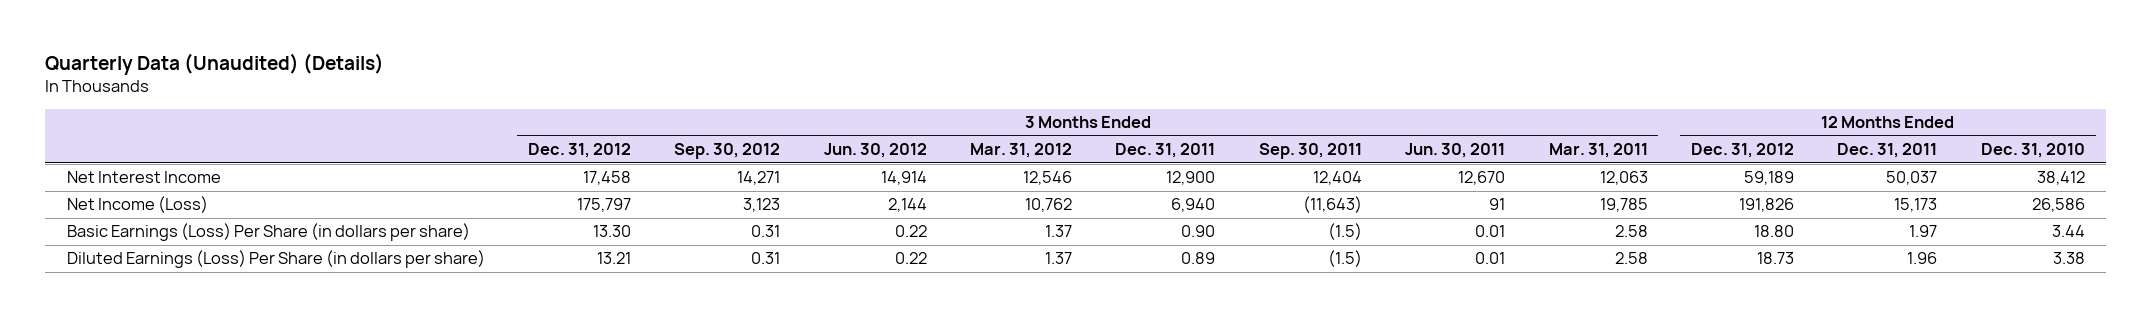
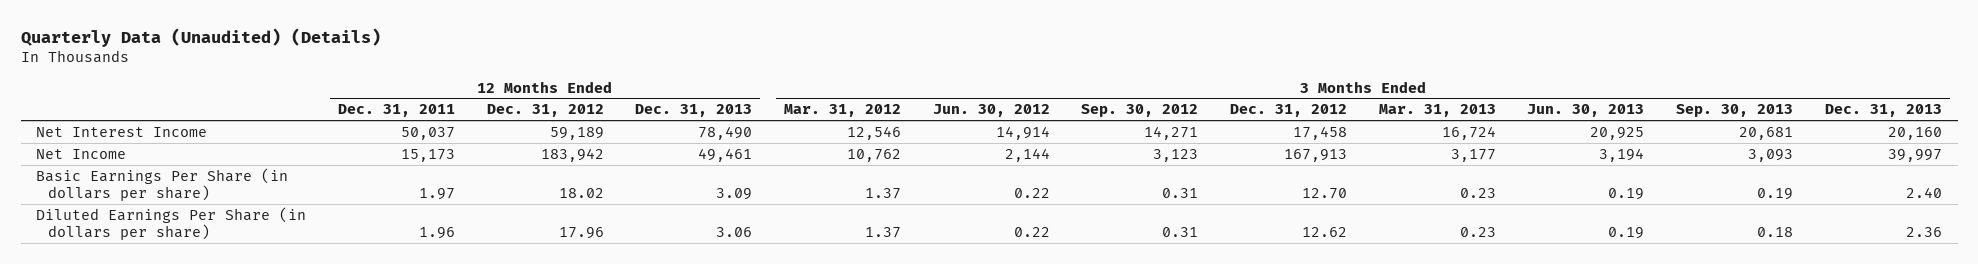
- | 3 Months Ended Dec. 31, 2012 | 3 Months Ended Sep. 30, 2012 | 3 Months Ended Jun. 30, 2012 | 3 Months Ended Mar. 31, 2012 | 3 Months Ended Dec. 31, 2011 | 3 Months Ended Sep. 30, 2011 | 3 Months Ended Jun. 30, 2011 | 3 Months Ended Mar. 31, 2011 | 12 Months Ended Dec. 31, 2012 | 12 Months Ended Dec. 31, 2011 | 12 Months Ended Dec. 31, 2010
+ | 12 Months Ended Dec. 31, 2011 | 12 Months Ended Dec. 31, 2012 | 12 Months Ended Dec. 31, 2013 | 3 Months Ended Mar. 31, 2012 | 3 Months Ended Jun. 30, 2012 | 3 Months Ended Sep. 30, 2012 | 3 Months Ended Dec. 31, 2012 | 3 Months Ended Mar. 31, 2013 | 3 Months Ended Jun. 30, 2013 | 3 Months Ended Sep. 30, 2013 | 3 Months Ended Dec. 31, 2013
- Net Income (Loss) | 175,797 | 3,123 | 2,144 | 10,762 | 6,940 | (11,643) | 91 | 19,785 | 191,826 | 15,173 | 26,586
- Basic Earnings (Loss) Per Share (in dollars per share) | 13.30 | 0.31 | 0.22 | 1.37 | 0.90 | (1.5) | 0.01 | 2.58 | 18.80 | 1.97 | 3.44
- Diluted Earnings (Loss) Per Share (in dollars per share) | 13.21 | 0.31 | 0.22 | 1.37 | 0.89 | (1.5) | 0.01 | 2.58 | 18.73 | 1.96 | 3.38
+ Net Income | 15,173 | 183,942 | 49,461 | 10,762 | 2,144 | 3,123 | 167,913 | 3,177 | 3,194 | 3,093 | 39,997
+ Basic Earnings Per Share (in dollars per share) | 1.97 | 18.02 | 3.09 | 1.37 | 0.22 | 0.31 | 12.70 | 0.23 | 0.19 | 0.19 | 2.40
+ Diluted Earnings Per Share (in dollars per share) | 1.96 | 17.96 | 3.06 | 1.37 | 0.22 | 0.31 | 12.62 | 0.23 | 0.19 | 0.18 | 2.36

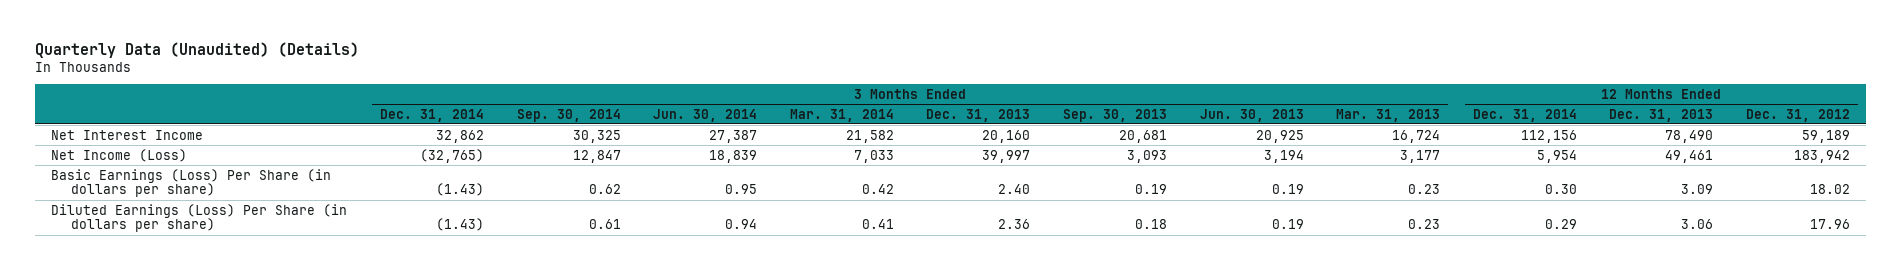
- | 12 Months Ended Dec. 31, 2011 | 12 Months Ended Dec. 31, 2012 | 12 Months Ended Dec. 31, 2013 | 3 Months Ended Mar. 31, 2012 | 3 Months Ended Jun. 30, 2012 | 3 Months Ended Sep. 30, 2012 | 3 Months Ended Dec. 31, 2012 | 3 Months Ended Mar. 31, 2013 | 3 Months Ended Jun. 30, 2013 | 3 Months Ended Sep. 30, 2013 | 3 Months Ended Dec. 31, 2013
+ | 3 Months Ended Dec. 31, 2014 | 3 Months Ended Sep. 30, 2014 | 3 Months Ended Jun. 30, 2014 | 3 Months Ended Mar. 31, 2014 | 3 Months Ended Dec. 31, 2013 | 3 Months Ended Sep. 30, 2013 | 3 Months Ended Jun. 30, 2013 | 3 Months Ended Mar. 31, 2013 | 12 Months Ended Dec. 31, 2014 | 12 Months Ended Dec. 31, 2013 | 12 Months Ended Dec. 31, 2012
- Net Income | 15,173 | 183,942 | 49,461 | 10,762 | 2,144 | 3,123 | 167,913 | 3,177 | 3,194 | 3,093 | 39,997
- Basic Earnings Per Share (in dollars per share) | 1.97 | 18.02 | 3.09 | 1.37 | 0.22 | 0.31 | 12.70 | 0.23 | 0.19 | 0.19 | 2.40
- Diluted Earnings Per Share (in dollars per share) | 1.96 | 17.96 | 3.06 | 1.37 | 0.22 | 0.31 | 12.62 | 0.23 | 0.19 | 0.18 | 2.36
+ Net Income (Loss) | (32,765) | 12,847 | 18,839 | 7,033 | 39,997 | 3,093 | 3,194 | 3,177 | 5,954 | 49,461 | 183,942
+ Basic Earnings (Loss) Per Share (in dollars per share) | (1.43) | 0.62 | 0.95 | 0.42 | 2.40 | 0.19 | 0.19 | 0.23 | 0.30 | 3.09 | 18.02
+ Diluted Earnings (Loss) Per Share (in dollars per share) | (1.43) | 0.61 | 0.94 | 0.41 | 2.36 | 0.18 | 0.19 | 0.23 | 0.29 | 3.06 | 17.96

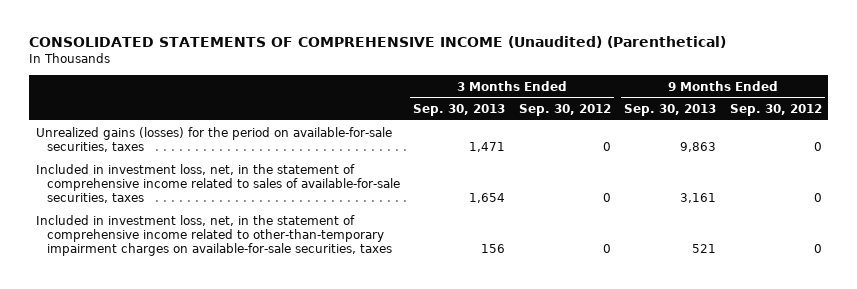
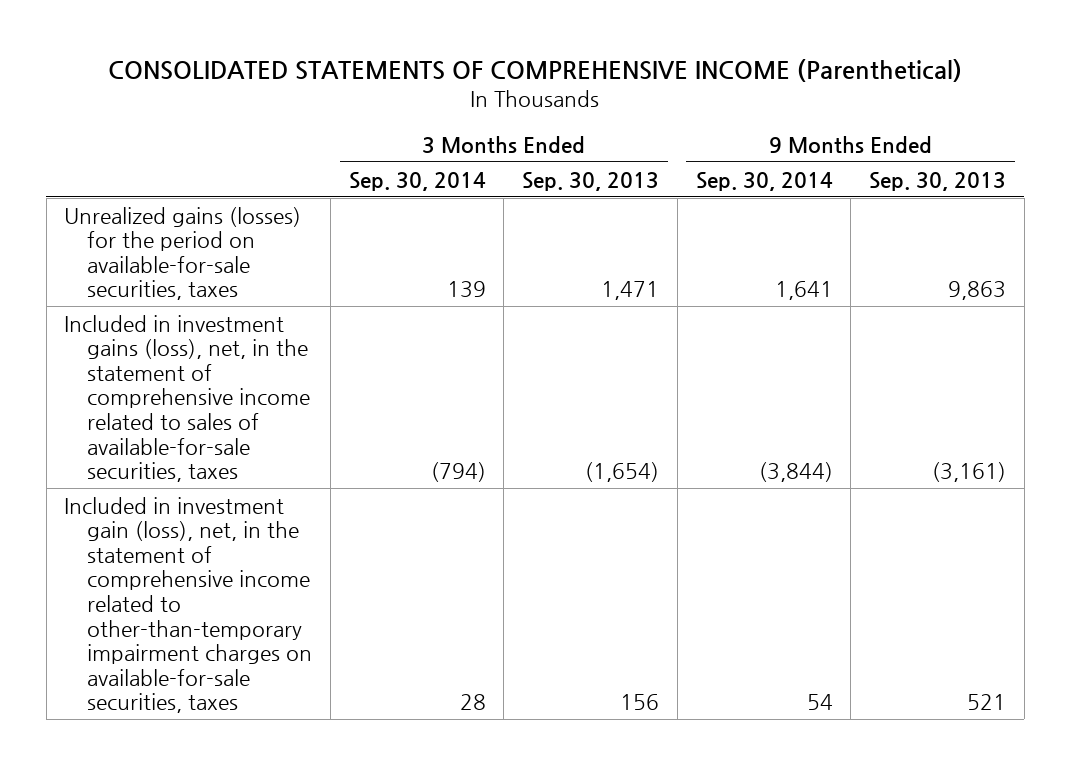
- CONSOLIDATED STATEMENTS OF COMPREHENSIVE INCOME (Unaudited) (Parenthetical)
+ CONSOLIDATED STATEMENTS OF COMPREHENSIVE INCOME (Parenthetical)
- | 3 Months Ended Sep. 30, 2013 | 3 Months Ended Sep. 30, 2012 | 9 Months Ended Sep. 30, 2013 | 9 Months Ended Sep. 30, 2012
+ | 3 Months Ended Sep. 30, 2014 | 3 Months Ended Sep. 30, 2013 | 9 Months Ended Sep. 30, 2014 | 9 Months Ended Sep. 30, 2013
- Included in investment loss, net, in the statement of comprehensive income related to sales of available-for-sale securities, taxes | 1,654 | 0 | 3,161 | 0
- Included in investment loss, net, in the statement of comprehensive income related to other-than-temporary impairment charges on available-for-sale securities, taxes | 156 | 0 | 521 | 0
+ Included in investment gains (loss), net, in the statement of comprehensive income related to sales of available-for-sale securities, taxes | (794) | (1,654) | (3,844) | (3,161)
+ Included in investment gain (loss), net, in the statement of comprehensive income related to other-than-temporary impairment charges on available-for-sale securities, taxes | 28 | 156 | 54 | 521

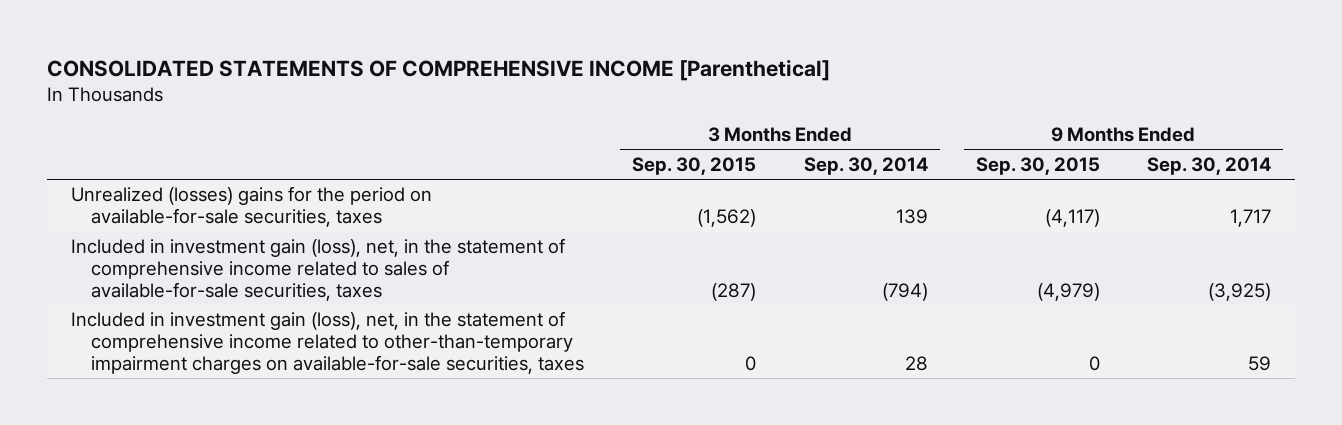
- CONSOLIDATED STATEMENTS OF COMPREHENSIVE INCOME (Parenthetical)
+ CONSOLIDATED STATEMENTS OF COMPREHENSIVE INCOME [Parenthetical]
- | 3 Months Ended Sep. 30, 2014 | 3 Months Ended Sep. 30, 2013 | 9 Months Ended Sep. 30, 2014 | 9 Months Ended Sep. 30, 2013
+ | 3 Months Ended Sep. 30, 2015 | 3 Months Ended Sep. 30, 2014 | 9 Months Ended Sep. 30, 2015 | 9 Months Ended Sep. 30, 2014
- Unrealized gains (losses) for the period on available-for-sale securities, taxes | 139 | 1,471 | 1,641 | 9,863
- Included in investment gains (loss), net, in the statement of comprehensive income related to sales of available-for-sale securities, taxes | (794) | (1,654) | (3,844) | (3,161)
- Included in investment gain (loss), net, in the statement of comprehensive income related to other-than-temporary impairment charges on available-for-sale securities, taxes | 28 | 156 | 54 | 521
+ Unrealized (losses) gains for the period on available-for-sale securities, taxes | (1,562) | 139 | (4,117) | 1,717
+ Included in investment gain (loss), net, in the statement of comprehensive income related to sales of available-for-sale securities, taxes | (287) | (794) | (4,979) | (3,925)
+ Included in investment gain (loss), net, in the statement of comprehensive income related to other-than-temporary impairment charges on available-for-sale securities, taxes | 0 | 28 | 0 | 59

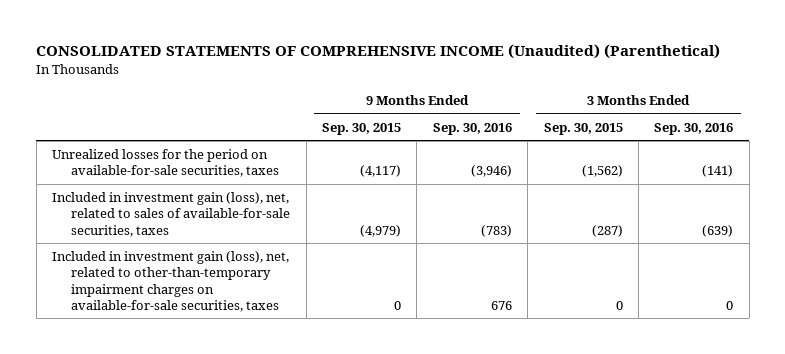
- CONSOLIDATED STATEMENTS OF COMPREHENSIVE INCOME [Parenthetical]
+ CONSOLIDATED STATEMENTS OF COMPREHENSIVE INCOME (Unaudited) (Parenthetical)
- | 3 Months Ended Sep. 30, 2015 | 3 Months Ended Sep. 30, 2014 | 9 Months Ended Sep. 30, 2015 | 9 Months Ended Sep. 30, 2014
+ | 9 Months Ended Sep. 30, 2015 | 9 Months Ended Sep. 30, 2016 | 3 Months Ended Sep. 30, 2015 | 3 Months Ended Sep. 30, 2016
- Unrealized (losses) gains for the period on available-for-sale securities, taxes | (1,562) | 139 | (4,117) | 1,717
- Included in investment gain (loss), net, in the statement of comprehensive income related to sales of available-for-sale securities, taxes | (287) | (794) | (4,979) | (3,925)
- Included in investment gain (loss), net, in the statement of comprehensive income related to other-than-temporary impairment charges on available-for-sale securities, taxes | 0 | 28 | 0 | 59
+ Unrealized losses for the period on available-for-sale securities, taxes | (4,117) | (3,946) | (1,562) | (141)
+ Included in investment gain (loss), net, related to sales of available-for-sale securities, taxes | (4,979) | (783) | (287) | (639)
+ Included in investment gain (loss), net, related to other-than-temporary impairment charges on available-for-sale securities, taxes | 0 | 676 | 0 | 0

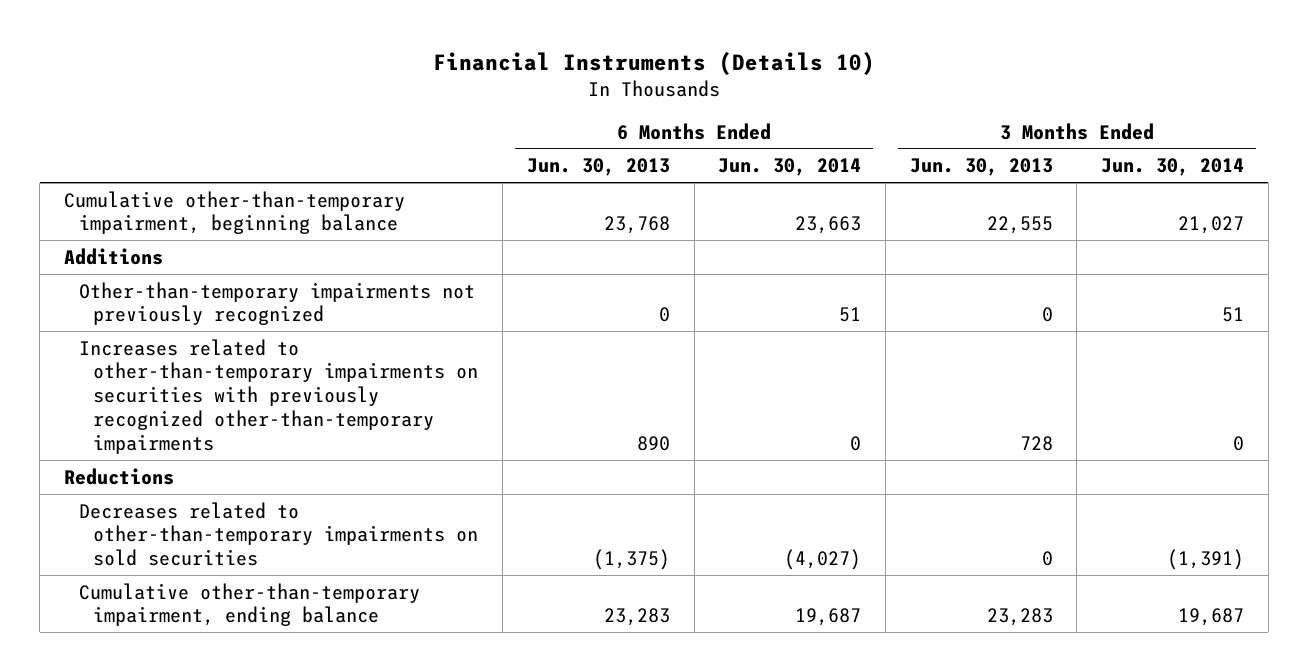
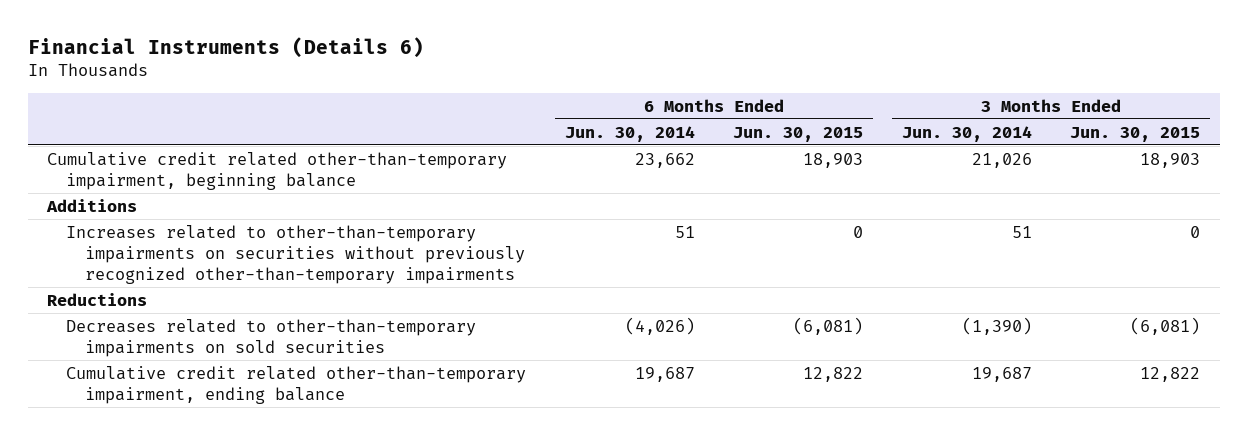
- Financial Instruments (Details 10)
+ Financial Instruments (Details 6)
- | 6 Months Ended Jun. 30, 2013 | 6 Months Ended Jun. 30, 2014 | 3 Months Ended Jun. 30, 2013 | 3 Months Ended Jun. 30, 2014
+ | 6 Months Ended Jun. 30, 2014 | 6 Months Ended Jun. 30, 2015 | 3 Months Ended Jun. 30, 2014 | 3 Months Ended Jun. 30, 2015
- Cumulative other-than-temporary impairment, beginning balance | 23,768 | 23,663 | 22,555 | 21,027
+ Cumulative credit related other-than-temporary impairment, beginning balance | 23,662 | 18,903 | 21,026 | 18,903
- Other-than-temporary impairments not previously recognized | 0 | 51 | 0 | 51
- Increases related to other-than-temporary impairments on securities with previously recognized other-than-temporary impairments | 890 | 0 | 728 | 0
+ Increases related to other-than-temporary impairments on securities without previously recognized other-than-temporary impairments | 51 | 0 | 51 | 0
- Decreases related to other-than-temporary impairments on sold securities | (1,375) | (4,027) | 0 | (1,391)
- Cumulative other-than-temporary impairment, ending balance | 23,283 | 19,687 | 23,283 | 19,687
+ Decreases related to other-than-temporary impairments on sold securities | (4,026) | (6,081) | (1,390) | (6,081)
+ Cumulative credit related other-than-temporary impairment, ending balance | 19,687 | 12,822 | 19,687 | 12,822

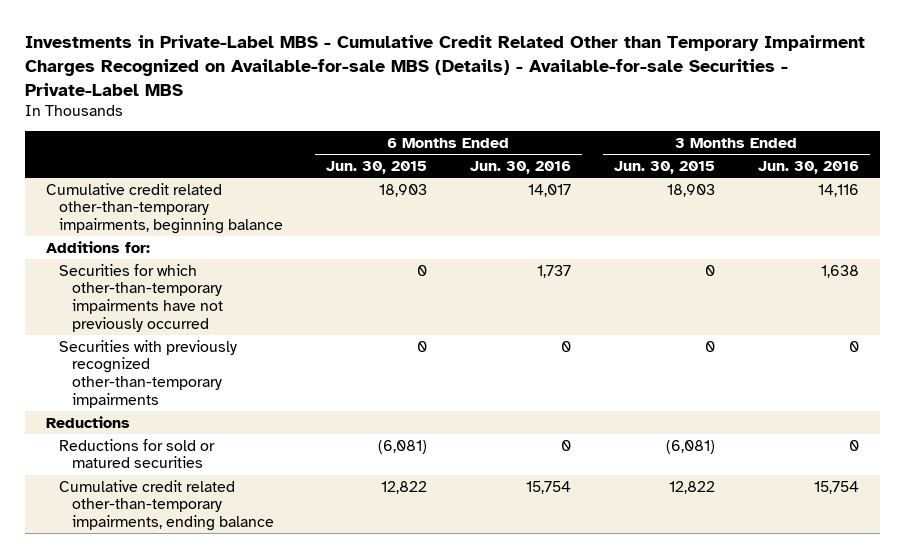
- Financial Instruments (Details 6)
+ Investments in Private-Label MBS - Cumulative Credit Related Other than Temporary Impairment Charges Recognized on Available-for-sale MBS (Details) - Available-for-sale Securities - Private-Label MBS
- | 6 Months Ended Jun. 30, 2014 | 6 Months Ended Jun. 30, 2015 | 3 Months Ended Jun. 30, 2014 | 3 Months Ended Jun. 30, 2015
+ | 6 Months Ended Jun. 30, 2015 | 6 Months Ended Jun. 30, 2016 | 3 Months Ended Jun. 30, 2015 | 3 Months Ended Jun. 30, 2016
- Cumulative credit related other-than-temporary impairment, beginning balance | 23,662 | 18,903 | 21,026 | 18,903
- Additions
- Increases related to other-than-temporary impairments on securities without previously recognized other-than-temporary impairments | 51 | 0 | 51 | 0
+ Cumulative credit related other-than-temporary impairments, beginning balance | 18,903 | 14,017 | 18,903 | 14,116
+ Additions for:
+ Securities for which other-than-temporary impairments have not previously occurred | 0 | 1,737 | 0 | 1,638
+ Securities with previously recognized other-than-temporary impairments | 0 | 0 | 0 | 0
- Decreases related to other-than-temporary impairments on sold securities | (4,026) | (6,081) | (1,390) | (6,081)
- Cumulative credit related other-than-temporary impairment, ending balance | 19,687 | 12,822 | 19,687 | 12,822
+ Reductions for sold or matured securities | (6,081) | 0 | (6,081) | 0
+ Cumulative credit related other-than-temporary impairments, ending balance | 12,822 | 15,754 | 12,822 | 15,754

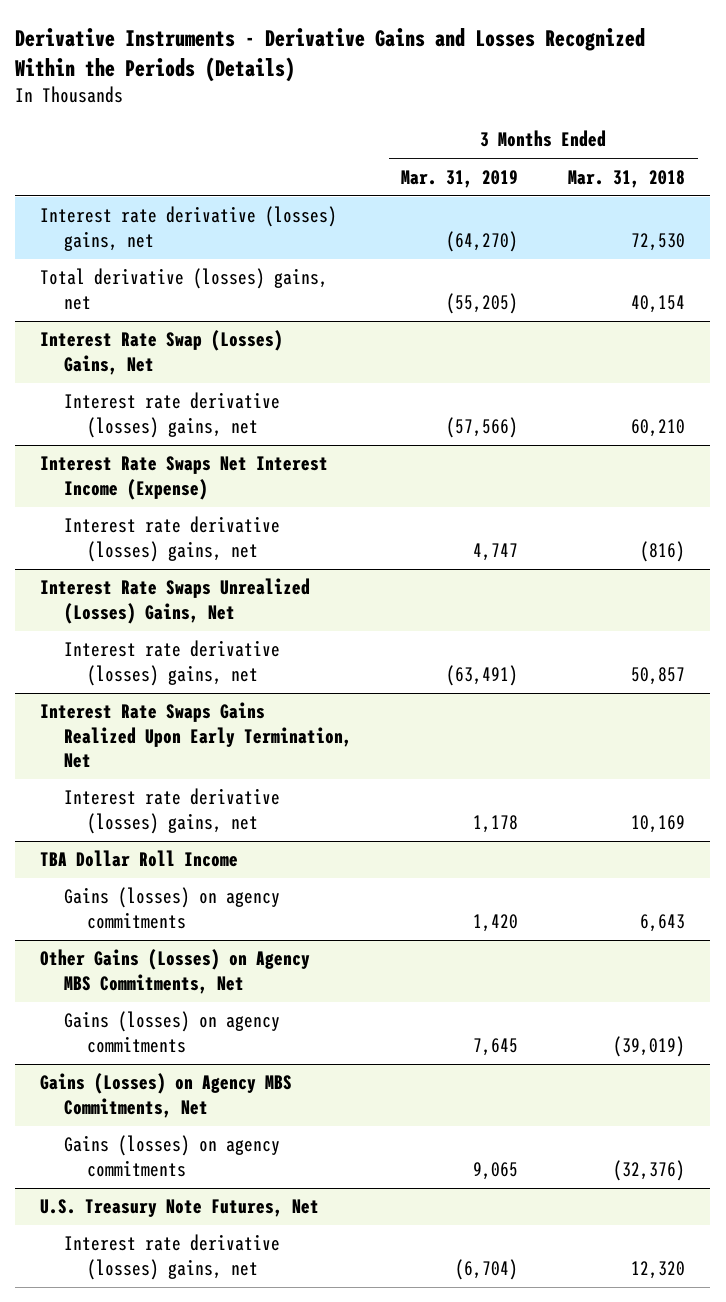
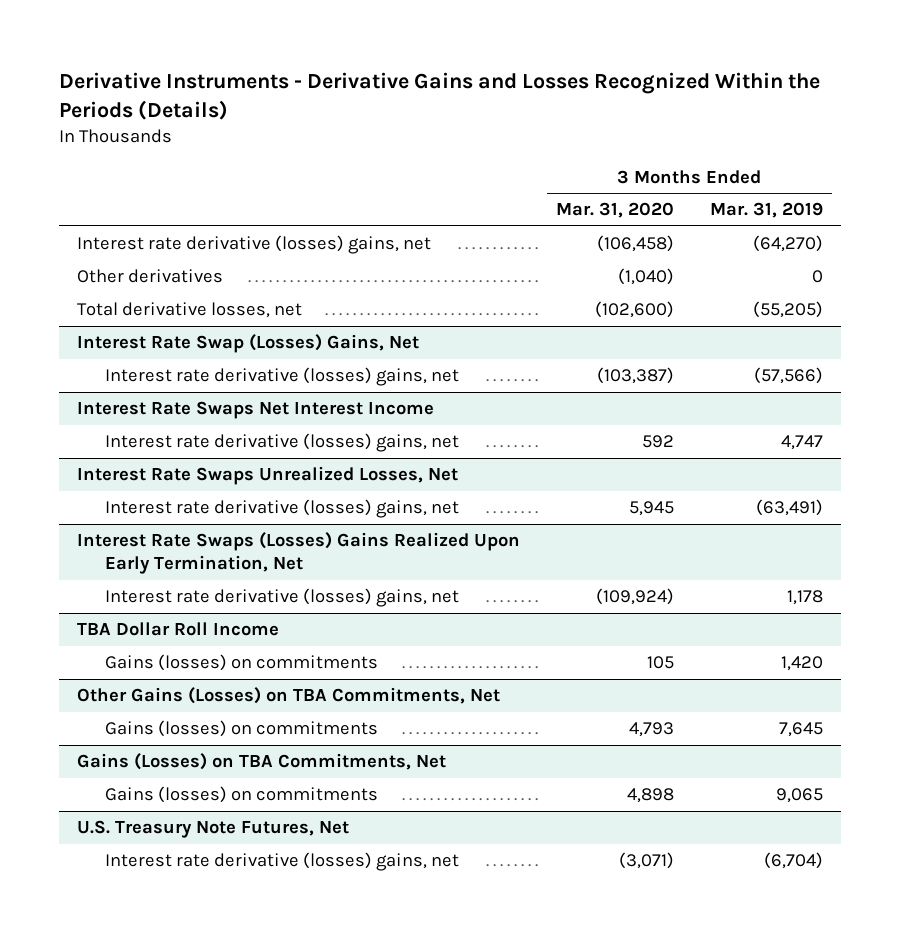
- | 3 Months Ended Mar. 31, 2019 | 3 Months Ended Mar. 31, 2018
+ | 3 Months Ended Mar. 31, 2020 | 3 Months Ended Mar. 31, 2019
- Total derivative (losses) gains, net | (55,205) | 40,154
+ Other derivatives | (1,040) | 0
+ Total derivative losses, net | (102,600) | (55,205)
- Interest Rate Swaps Net Interest Income (Expense)
+ Interest Rate Swaps Net Interest Income
- Interest Rate Swaps Unrealized (Losses) Gains, Net
+ Interest Rate Swaps Unrealized Losses, Net
- Interest Rate Swaps Gains Realized Upon Early Termination, Net
+ Interest Rate Swaps (Losses) Gains Realized Upon Early Termination, Net
@ TBA Dollar Roll Income
- Gains (losses) on agency commitments | 1,420 | 6,643
- Other Gains (Losses) on Agency MBS Commitments, Net
- Gains (losses) on agency commitments | 7,645 | (39,019)
- Gains (Losses) on Agency MBS Commitments, Net
- Gains (losses) on agency commitments | 9,065 | (32,376)
@ TBA Dollar Roll Income
+ Gains (losses) on commitments | 105 | 1,420
+ Other Gains (Losses) on TBA Commitments, Net
+ Gains (losses) on commitments | 4,793 | 7,645
+ Gains (Losses) on TBA Commitments, Net
+ Gains (losses) on commitments | 4,898 | 9,065

